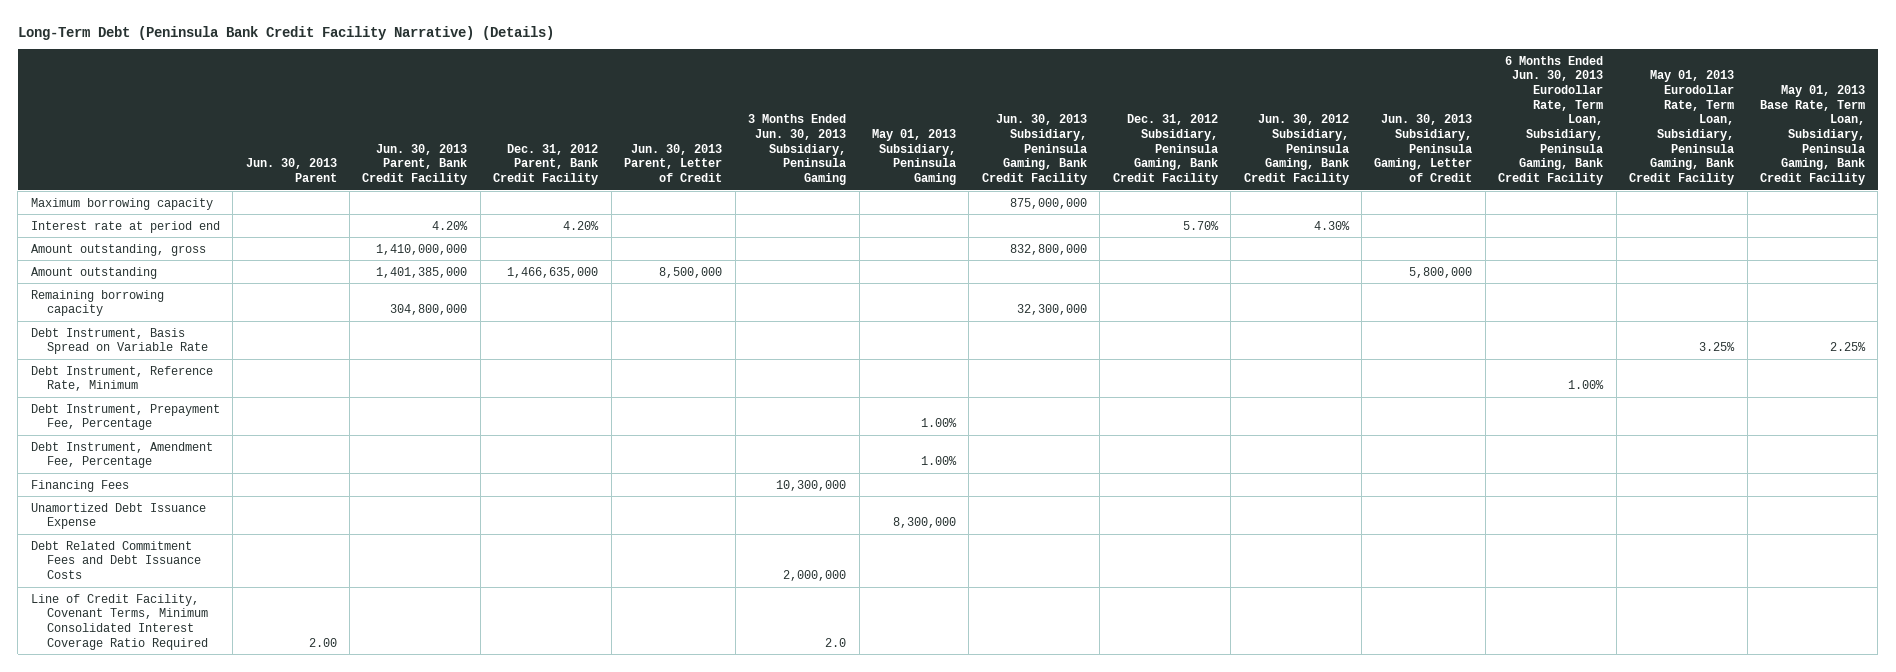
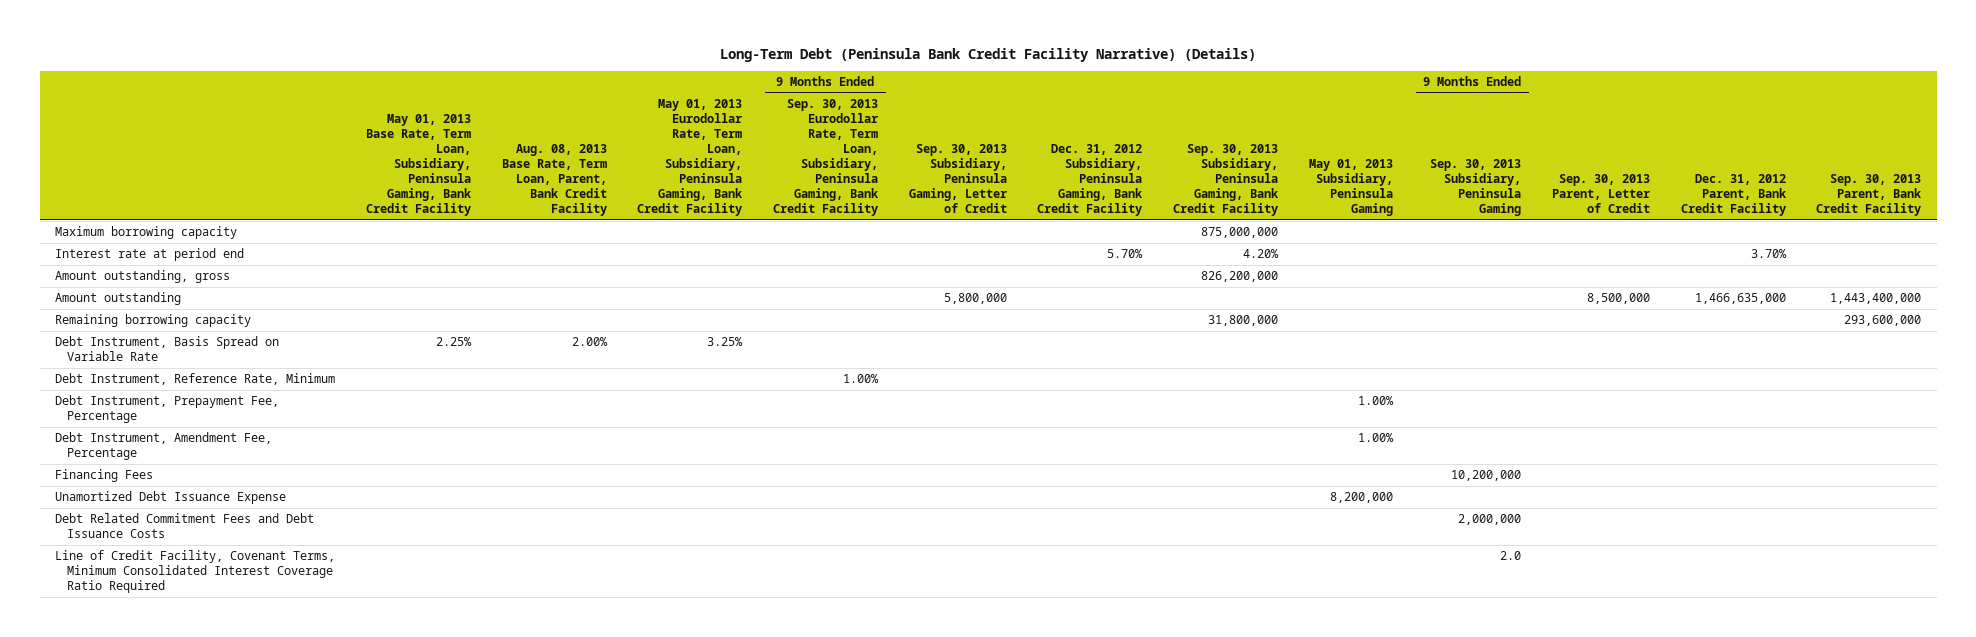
- | Jun. 30, 2013 Parent | Jun. 30, 2013 Parent, Bank Credit Facility | Dec. 31, 2012 Parent, Bank Credit Facility | Jun. 30, 2013 Parent, Letter of Credit | 3 Months Ended Jun. 30, 2013 Subsidiary, Peninsula Gaming | May 01, 2013 Subsidiary, Peninsula Gaming | Jun. 30, 2013 Subsidiary, Peninsula Gaming, Bank Credit Facility | Dec. 31, 2012 Subsidiary, Peninsula Gaming, Bank Credit Facility | Jun. 30, 2012 Subsidiary, Peninsula Gaming, Bank Credit Facility | Jun. 30, 2013 Subsidiary, Peninsula Gaming, Letter of Credit | 6 Months Ended Jun. 30, 2013 Eurodollar Rate, Term Loan, Subsidiary, Peninsula Gaming, Bank Credit Facility | May 01, 2013 Eurodollar Rate, Term Loan, Subsidiary, Peninsula Gaming, Bank Credit Facility | May 01, 2013 Base Rate, Term Loan, Subsidiary, Peninsula Gaming, Bank Credit Facility
+ | May 01, 2013 Base Rate, Term Loan, Subsidiary, Peninsula Gaming, Bank Credit Facility | Aug. 08, 2013 Base Rate, Term Loan, Parent, Bank Credit Facility | May 01, 2013 Eurodollar Rate, Term Loan, Subsidiary, Peninsula Gaming, Bank Credit Facility | 9 Months Ended Sep. 30, 2013 Eurodollar Rate, Term Loan, Subsidiary, Peninsula Gaming, Bank Credit Facility | Sep. 30, 2013 Subsidiary, Peninsula Gaming, Letter of Credit | Dec. 31, 2012 Subsidiary, Peninsula Gaming, Bank Credit Facility | Sep. 30, 2013 Subsidiary, Peninsula Gaming, Bank Credit Facility | May 01, 2013 Subsidiary, Peninsula Gaming | 9 Months Ended Sep. 30, 2013 Subsidiary, Peninsula Gaming | Sep. 30, 2013 Parent, Letter of Credit | Dec. 31, 2012 Parent, Bank Credit Facility | Sep. 30, 2013 Parent, Bank Credit Facility
- Interest rate at period end | | 4.20% | 4.20% | | | | | 5.70% | 4.30% | | | |
+ Interest rate at period end | | | | | | 5.70% | 4.20% | | | | 3.70% |
- Unamortized Debt Issuance Expense | | | | | | 8,300,000 | | | | | | |
+ Unamortized Debt Issuance Expense | | | | | | | | 8,200,000 | | | |

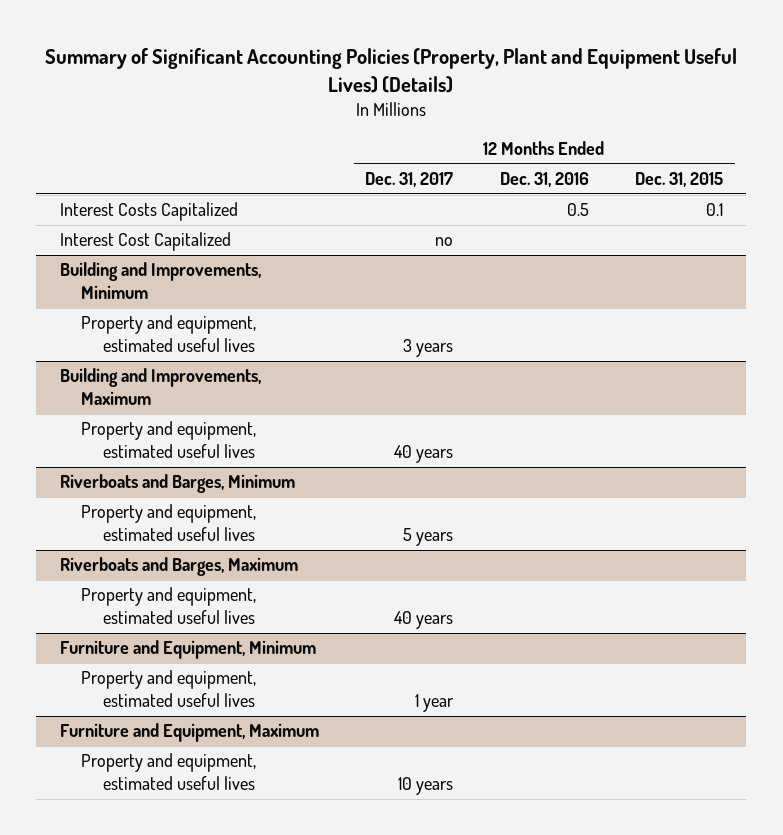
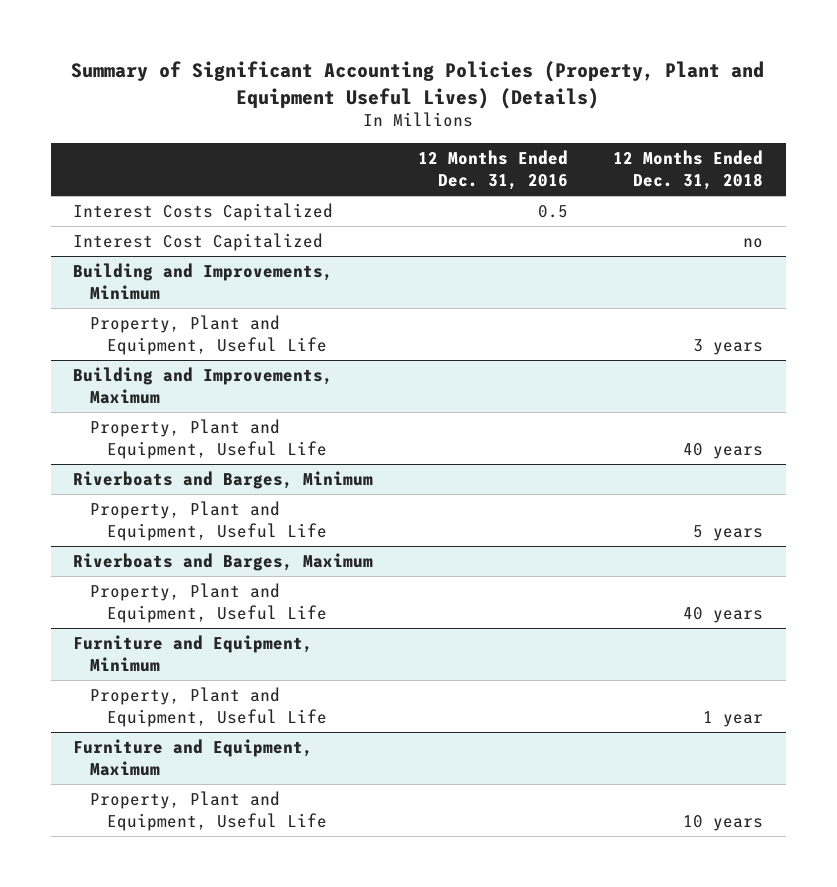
- | 12 Months Ended Dec. 31, 2017 | 12 Months Ended Dec. 31, 2016 | 12 Months Ended Dec. 31, 2015
+ | 12 Months Ended Dec. 31, 2016 | 12 Months Ended Dec. 31, 2018
@ Building and Improvements, Minimum
- Property and equipment, estimated useful lives | 3 years | |
+ Property, Plant and Equipment, Useful Life | | 3 years
@ Building and Improvements, Maximum
- Property and equipment, estimated useful lives | 40 years | |
+ Property, Plant and Equipment, Useful Life | | 40 years
@ Riverboats and Barges, Minimum
- Property and equipment, estimated useful lives | 5 years | |
+ Property, Plant and Equipment, Useful Life | | 5 years
@ Riverboats and Barges, Maximum
- Property and equipment, estimated useful lives | 40 years | |
+ Property, Plant and Equipment, Useful Life | | 40 years
@ Furniture and Equipment, Minimum
- Property and equipment, estimated useful lives | 1 year | |
+ Property, Plant and Equipment, Useful Life | | 1 year
@ Furniture and Equipment, Maximum
- Property and equipment, estimated useful lives | 10 years | |
+ Property, Plant and Equipment, Useful Life | | 10 years

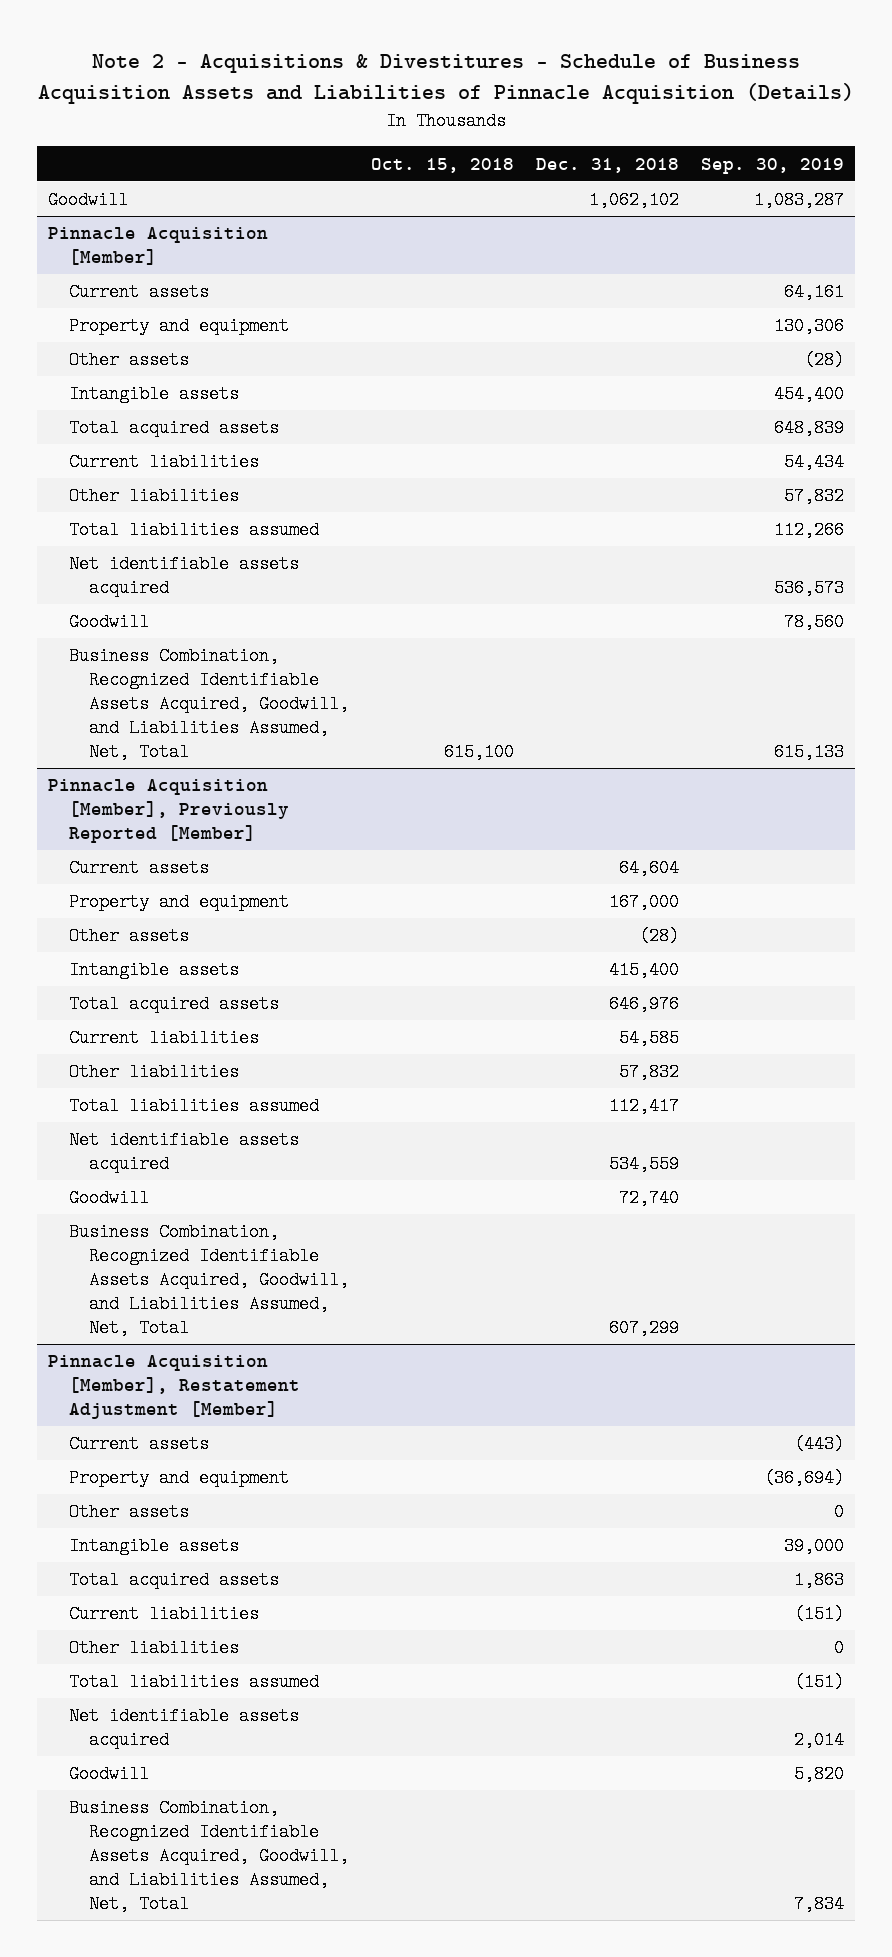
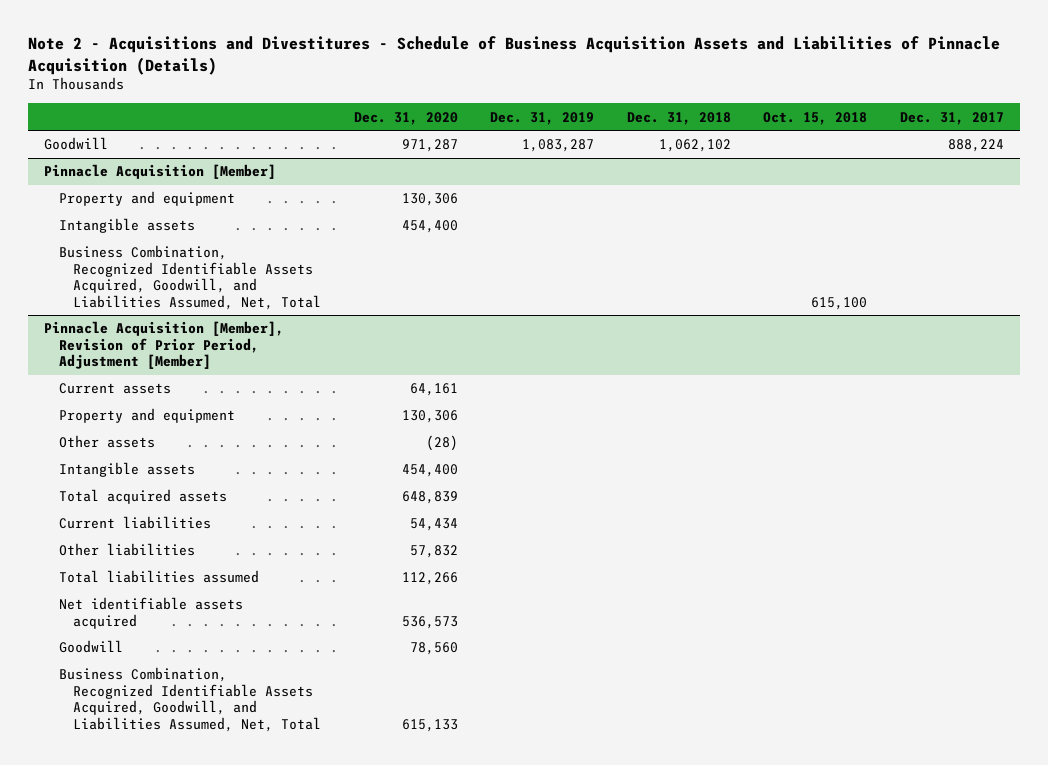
- Note 2 - Acquisitions & Divestitures - Schedule of Business Acquisition Assets and Liabilities of Pinnacle Acquisition (Details)
+ Note 2 - Acquisitions and Divestitures - Schedule of Business Acquisition Assets and Liabilities of Pinnacle Acquisition (Details)
- | Oct. 15, 2018 | Dec. 31, 2018 | Sep. 30, 2019
+ | Dec. 31, 2020 | Dec. 31, 2019 | Dec. 31, 2018 | Oct. 15, 2018 | Dec. 31, 2017
@ Pinnacle Acquisition [Member]
- Current assets | | | 64,161
- Other assets | | | (28)
- Total acquired assets | | | 648,839
- Current liabilities | | | 54,434
- Other liabilities | | | 57,832
- Total liabilities assumed | | | 112,266
- Net identifiable assets acquired | | | 536,573
- Goodwill | | | 78,560
- Pinnacle Acquisition [Member], Previously Reported [Member]
- Current assets | | 64,604 |
- Property and equipment | | 167,000 |
- Other assets | | (28) |
- Intangible assets | | 415,400 |
- Total acquired assets | | 646,976 |
- Current liabilities | | 54,585 |
- Other liabilities | | 57,832 |
- Total liabilities assumed | | 112,417 |
- Net identifiable assets acquired | | 534,559 |
- Goodwill | | 72,740 |
- Business Combination, Recognized Identifiable Assets Acquired, Goodwill, and Liabilities Assumed, Net, Total | | 607,299 |
- Pinnacle Acquisition [Member], Restatement Adjustment [Member]
- Current assets | | | (443)
- Property and equipment | | | (36,694)
- Other assets | | | 0
- Intangible assets | | | 39,000
- Total acquired assets | | | 1,863
- Current liabilities | | | (151)
- Other liabilities | | | 0
- Total liabilities assumed | | | (151)
- Net identifiable assets acquired | | | 2,014
- Goodwill | | | 5,820
- Business Combination, Recognized Identifiable Assets Acquired, Goodwill, and Liabilities Assumed, Net, Total | | | 7,834
+ Pinnacle Acquisition [Member], Revision of Prior Period, Adjustment [Member]
+ Current assets | 64,161 | | | |
+ Property and equipment | 130,306 | | | |
+ Other assets | (28) | | | |
+ Intangible assets | 454,400 | | | |
+ Total acquired assets | 648,839 | | | |
+ Current liabilities | 54,434 | | | |
+ Other liabilities | 57,832 | | | |
+ Total liabilities assumed | 112,266 | | | |
+ Net identifiable assets acquired | 536,573 | | | |
+ Goodwill | 78,560 | | | |
+ Business Combination, Recognized Identifiable Assets Acquired, Goodwill, and Liabilities Assumed, Net, Total | 615,133 | | | |

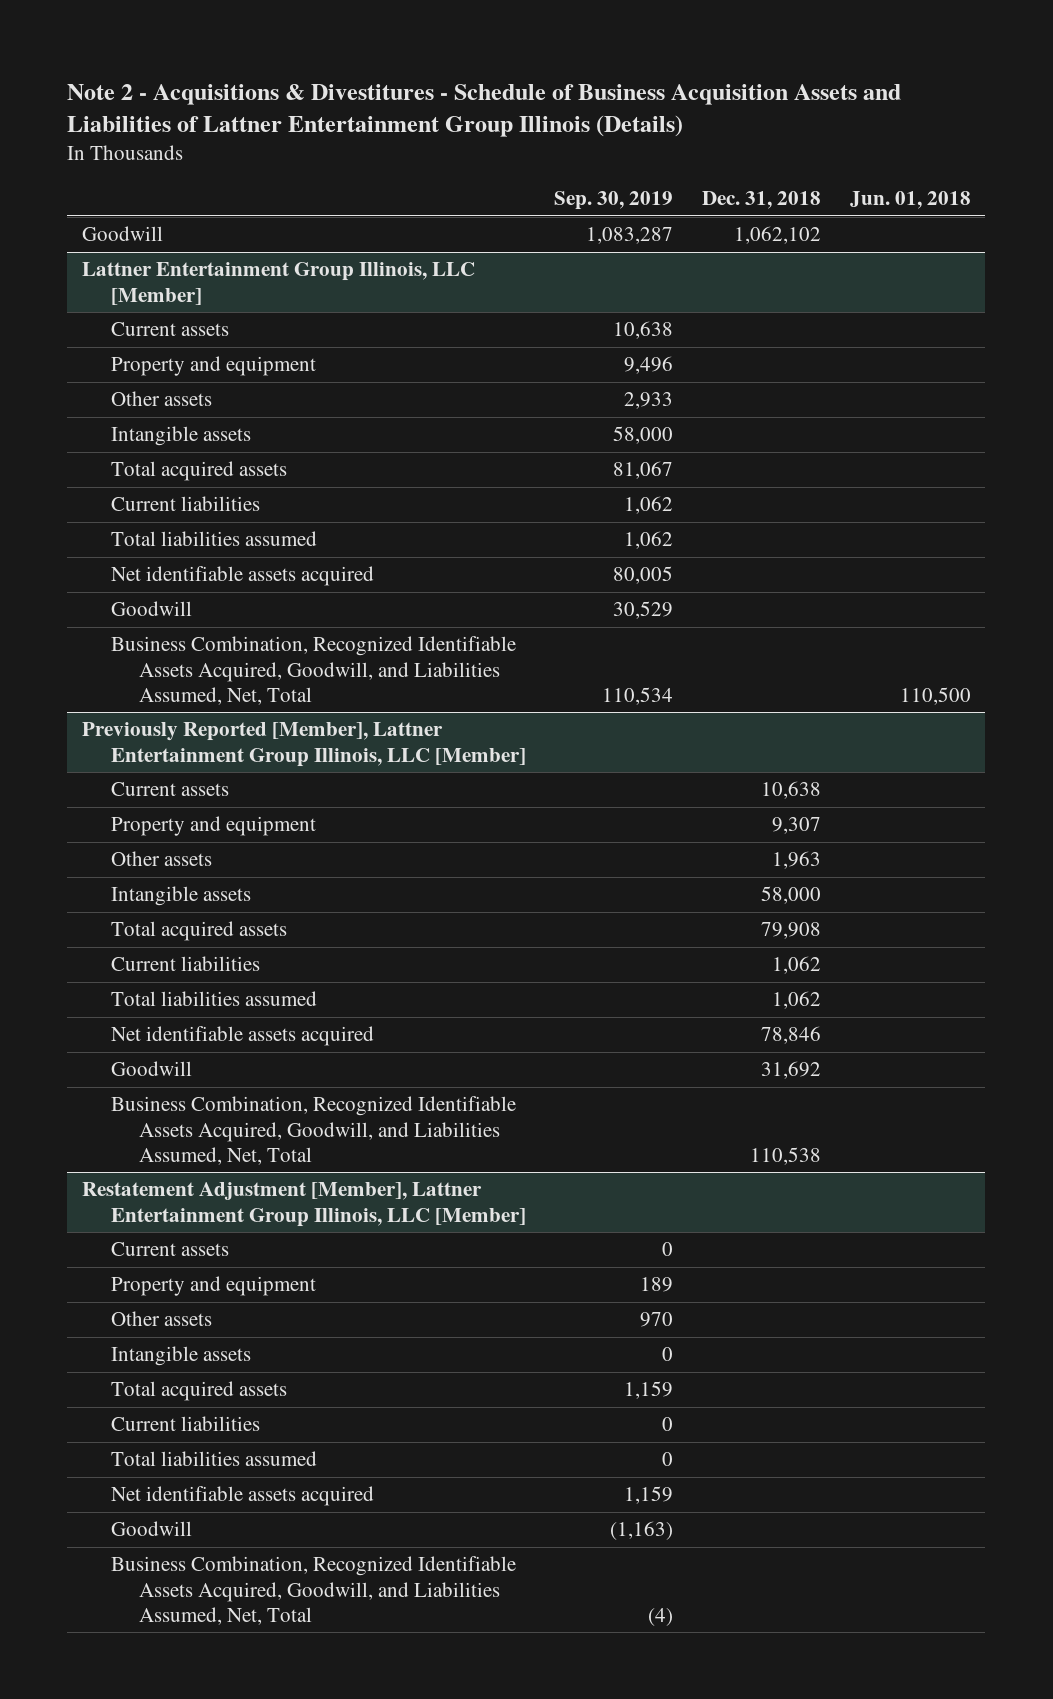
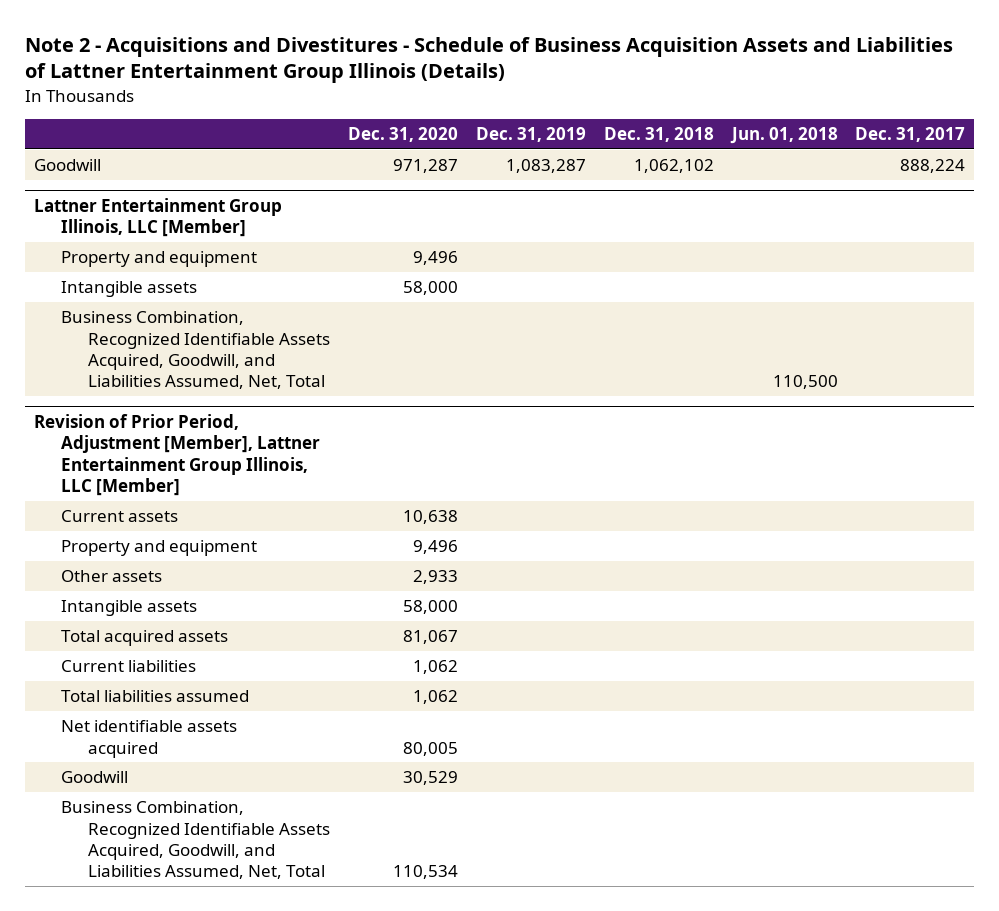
- Note 2 - Acquisitions & Divestitures - Schedule of Business Acquisition Assets and Liabilities of Lattner Entertainment Group Illinois (Details)
+ Note 2 - Acquisitions and Divestitures - Schedule of Business Acquisition Assets and Liabilities of Lattner Entertainment Group Illinois (Details)
- | Sep. 30, 2019 | Dec. 31, 2018 | Jun. 01, 2018
+ | Dec. 31, 2020 | Dec. 31, 2019 | Dec. 31, 2018 | Jun. 01, 2018 | Dec. 31, 2017
@ Lattner Entertainment Group Illinois, LLC [Member]
- Current assets | 10,638 | |
- Other assets | 2,933 | |
- Total acquired assets | 81,067 | |
- Current liabilities | 1,062 | |
- Total liabilities assumed | 1,062 | |
- Net identifiable assets acquired | 80,005 | |
- Goodwill | 30,529 | |
- Previously Reported [Member], Lattner Entertainment Group Illinois, LLC [Member]
- Current assets | | 10,638 |
- Property and equipment | | 9,307 |
- Other assets | | 1,963 |
- Intangible assets | | 58,000 |
- Total acquired assets | | 79,908 |
- Current liabilities | | 1,062 |
- Total liabilities assumed | | 1,062 |
- Net identifiable assets acquired | | 78,846 |
- Goodwill | | 31,692 |
- Business Combination, Recognized Identifiable Assets Acquired, Goodwill, and Liabilities Assumed, Net, Total | | 110,538 |
- Restatement Adjustment [Member], Lattner Entertainment Group Illinois, LLC [Member]
+ Revision of Prior Period, Adjustment [Member], Lattner Entertainment Group Illinois, LLC [Member]

